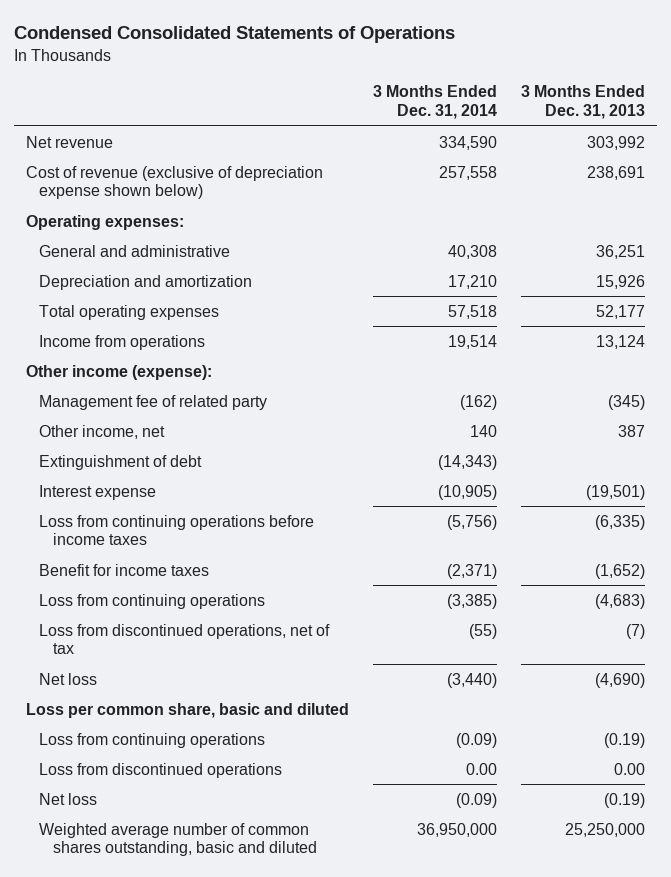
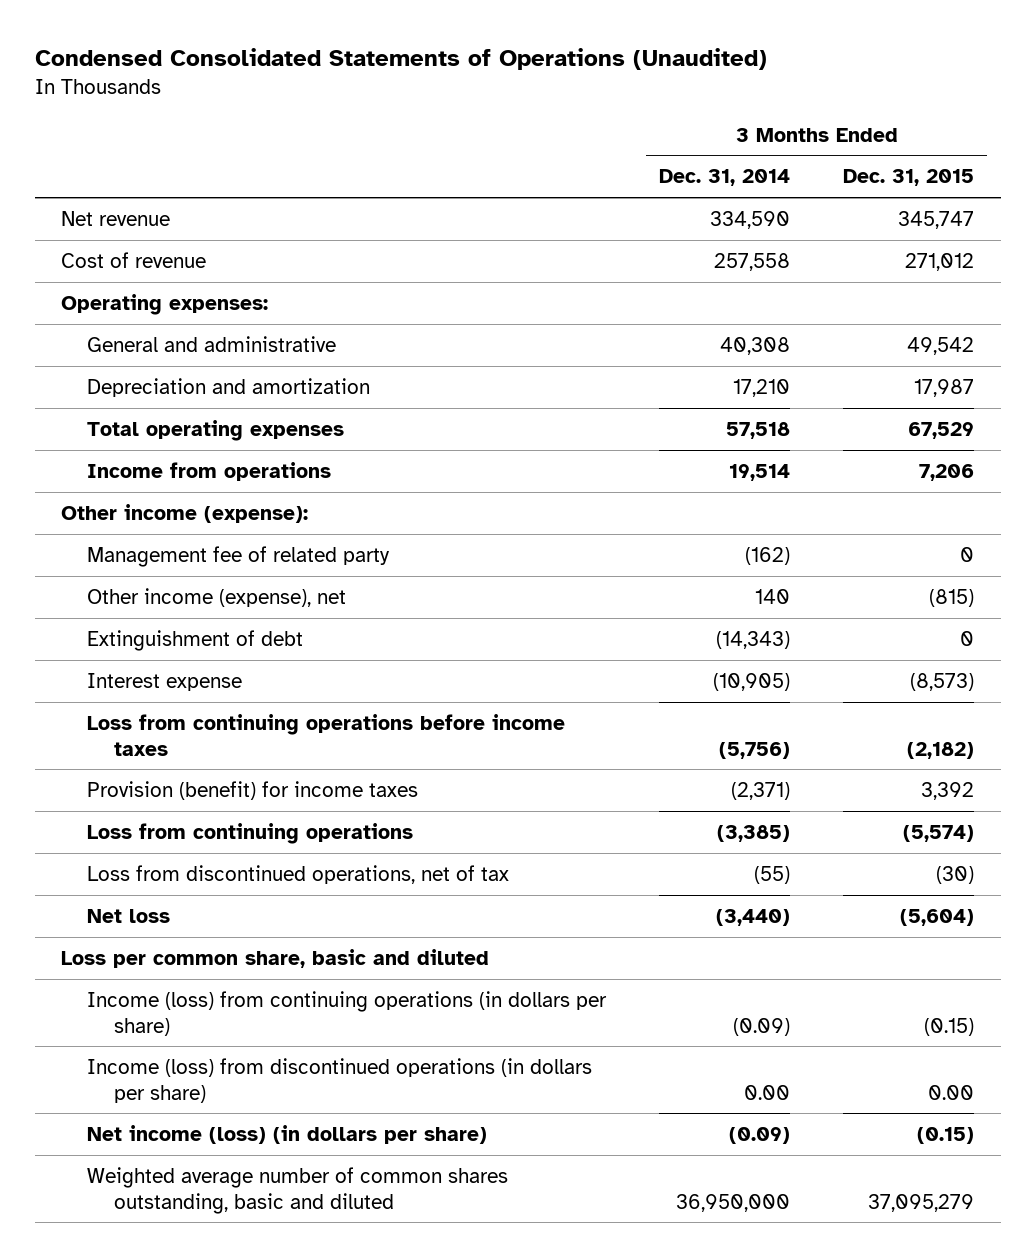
- Condensed Consolidated Statements of Operations
+ Condensed Consolidated Statements of Operations (Unaudited)
- | 3 Months Ended Dec. 31, 2014 | 3 Months Ended Dec. 31, 2013
+ | 3 Months Ended Dec. 31, 2014 | 3 Months Ended Dec. 31, 2015
- Cost of revenue (exclusive of depreciation expense shown below) | 257,558 | 238,691
+ Cost of revenue | 257,558 | 271,012
- Other income, net | 140 | 387
+ Other income (expense), net | 140 | (815)
- Benefit for income taxes | (2,371) | (1,652)
+ Provision (benefit) for income taxes | (2,371) | 3,392
- Loss from continuing operations | (0.09) | (0.19)
- Loss from discontinued operations | 0.00 | 0.00
- Net loss | (0.09) | (0.19)
+ Income (loss) from continuing operations (in dollars per share) | (0.09) | (0.15)
+ Income (loss) from discontinued operations (in dollars per share) | 0.00 | 0.00
+ Net income (loss) (in dollars per share) | (0.09) | (0.15)

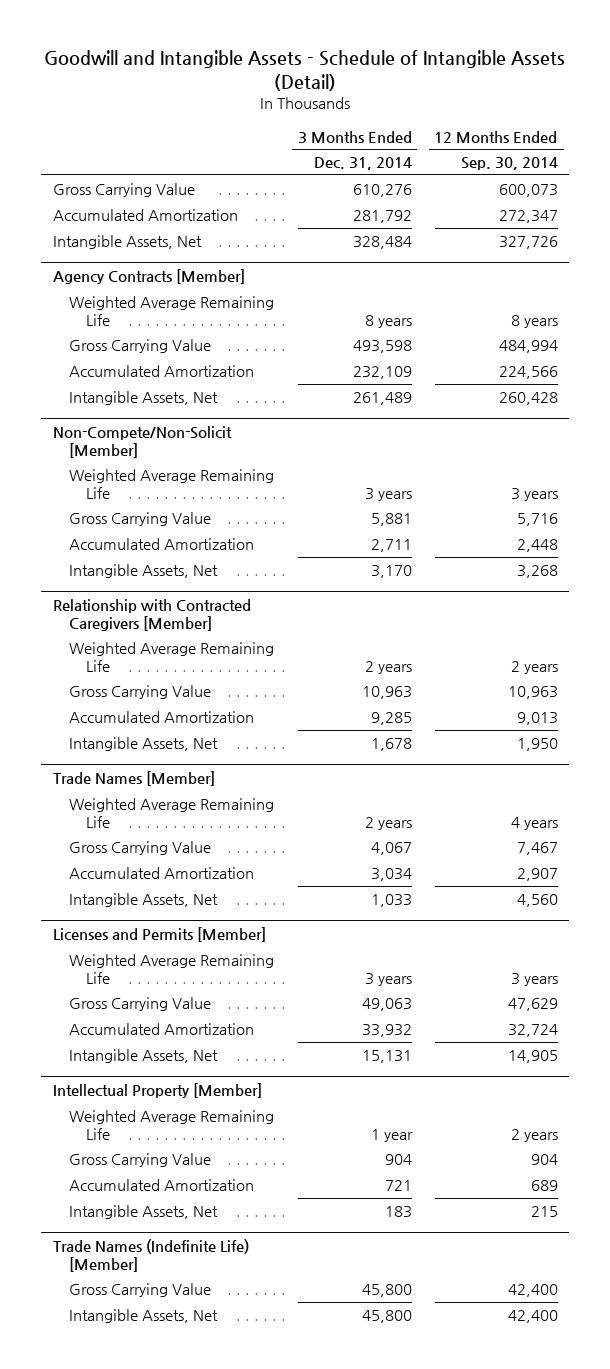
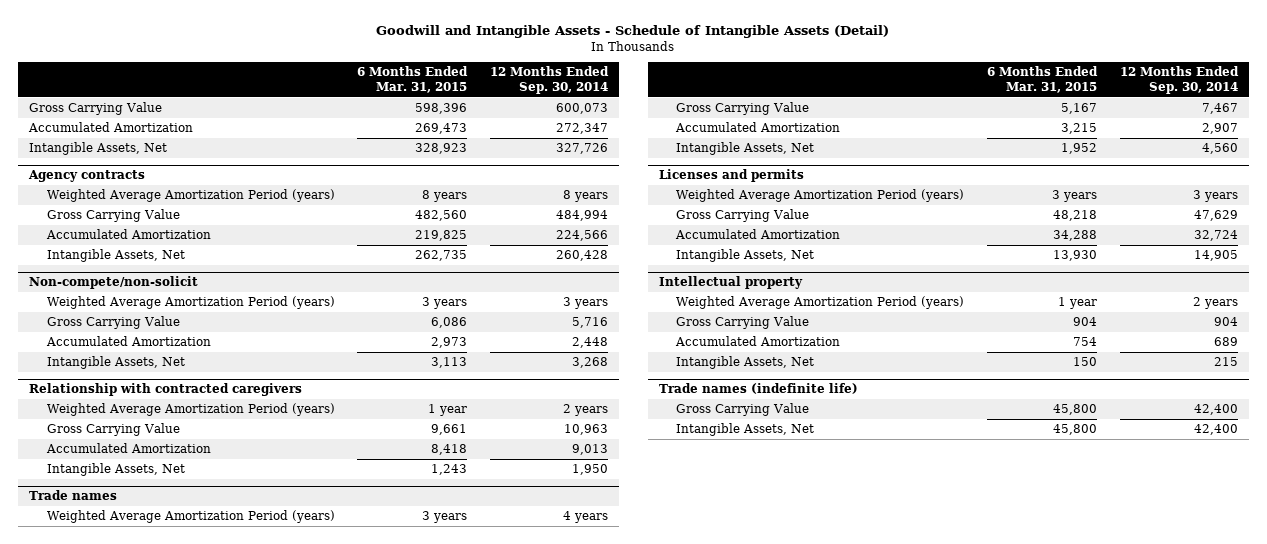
- | 3 Months Ended Dec. 31, 2014 | 12 Months Ended Sep. 30, 2014
+ | 6 Months Ended Mar. 31, 2015 | 12 Months Ended Sep. 30, 2014
- Agency Contracts [Member]
- Weighted Average Remaining Life | 8 years | 8 years
+ Agency contracts
+ Weighted Average Amortization Period (years) | 8 years | 8 years
- Non-Compete/Non-Solicit [Member]
- Weighted Average Remaining Life | 3 years | 3 years
+ Non-compete/non-solicit
+ Weighted Average Amortization Period (years) | 3 years | 3 years
- Relationship with Contracted Caregivers [Member]
- Weighted Average Remaining Life | 2 years | 2 years
+ Relationship with contracted caregivers
+ Weighted Average Amortization Period (years) | 1 year | 2 years
- Trade Names [Member]
- Weighted Average Remaining Life | 2 years | 4 years
+ Trade names
+ Weighted Average Amortization Period (years) | 3 years | 4 years
- Licenses and Permits [Member]
- Weighted Average Remaining Life | 3 years | 3 years
+ Licenses and permits
+ Weighted Average Amortization Period (years) | 3 years | 3 years
- Intellectual Property [Member]
- Weighted Average Remaining Life | 1 year | 2 years
+ Intellectual property
+ Weighted Average Amortization Period (years) | 1 year | 2 years
- Trade Names (Indefinite Life) [Member]
+ Trade names (indefinite life)

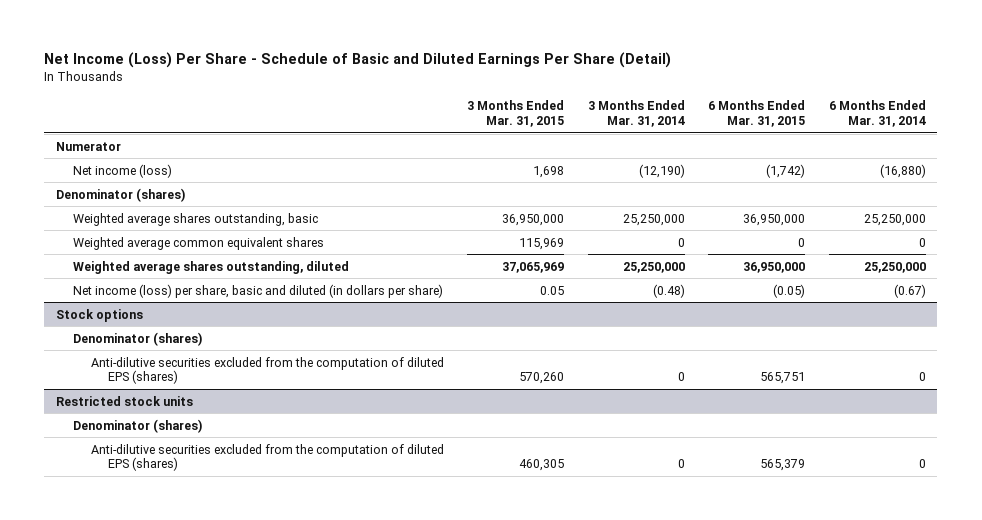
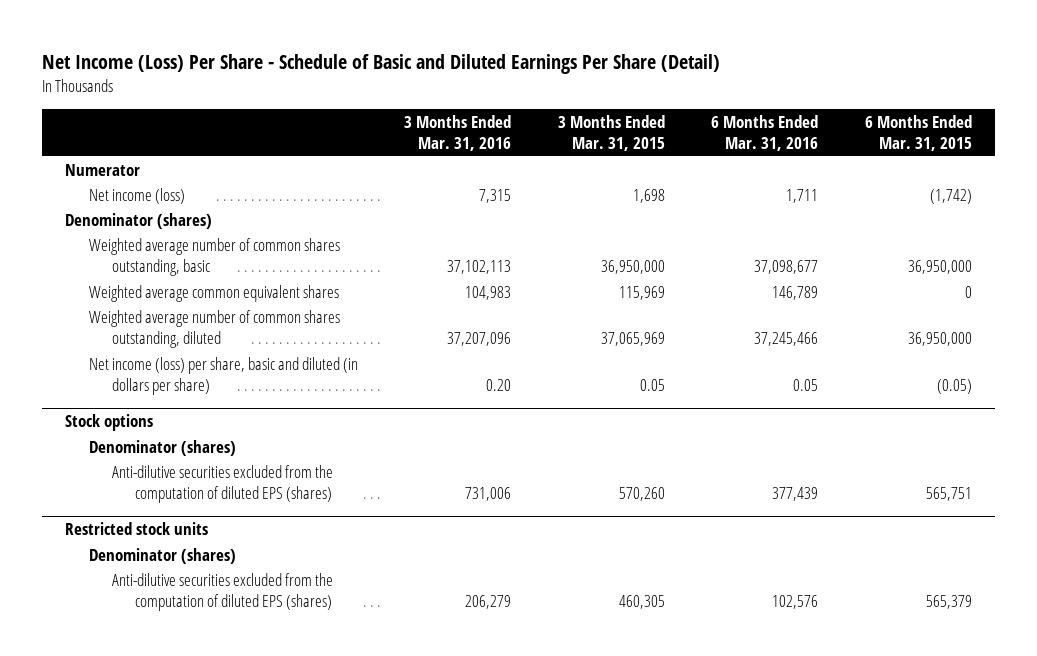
- | 3 Months Ended Mar. 31, 2015 | 3 Months Ended Mar. 31, 2014 | 6 Months Ended Mar. 31, 2015 | 6 Months Ended Mar. 31, 2014
+ | 3 Months Ended Mar. 31, 2016 | 3 Months Ended Mar. 31, 2015 | 6 Months Ended Mar. 31, 2016 | 6 Months Ended Mar. 31, 2015
- Weighted average shares outstanding, basic | 36,950,000 | 25,250,000 | 36,950,000 | 25,250,000
+ Weighted average number of common shares outstanding, basic | 37,102,113 | 36,950,000 | 37,098,677 | 36,950,000
- Weighted average shares outstanding, diluted | 37,065,969 | 25,250,000 | 36,950,000 | 25,250,000
+ Weighted average number of common shares outstanding, diluted | 37,207,096 | 37,065,969 | 37,245,466 | 36,950,000

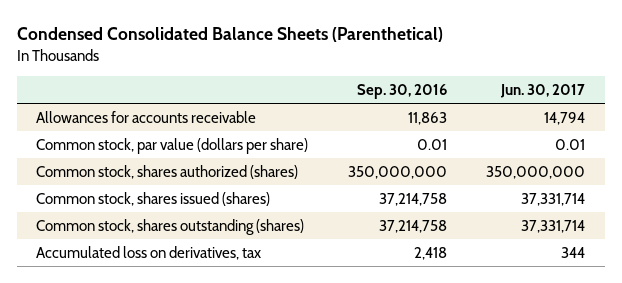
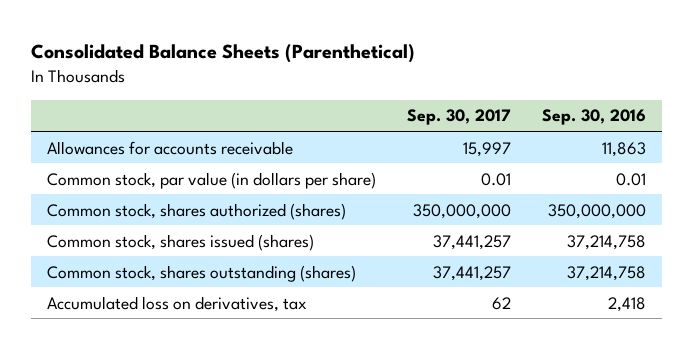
- Condensed Consolidated Balance Sheets (Parenthetical)
+ Consolidated Balance Sheets (Parenthetical)
- | Sep. 30, 2016 | Jun. 30, 2017
+ | Sep. 30, 2017 | Sep. 30, 2016
- Common stock, par value (dollars per share) | 0.01 | 0.01
+ Common stock, par value (in dollars per share) | 0.01 | 0.01

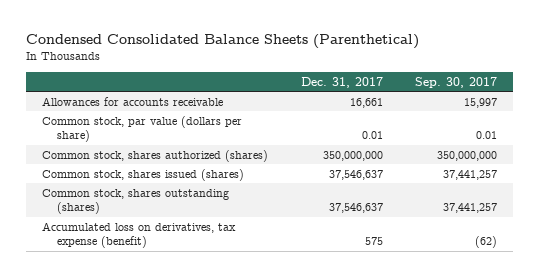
- Consolidated Balance Sheets (Parenthetical)
+ Condensed Consolidated Balance Sheets (Parenthetical)
- | Sep. 30, 2017 | Sep. 30, 2016
+ | Dec. 31, 2017 | Sep. 30, 2017
- Common stock, par value (in dollars per share) | 0.01 | 0.01
+ Common stock, par value (dollars per share) | 0.01 | 0.01
- Accumulated loss on derivatives, tax | 62 | 2,418
+ Accumulated loss on derivatives, tax expense (benefit) | 575 | (62)

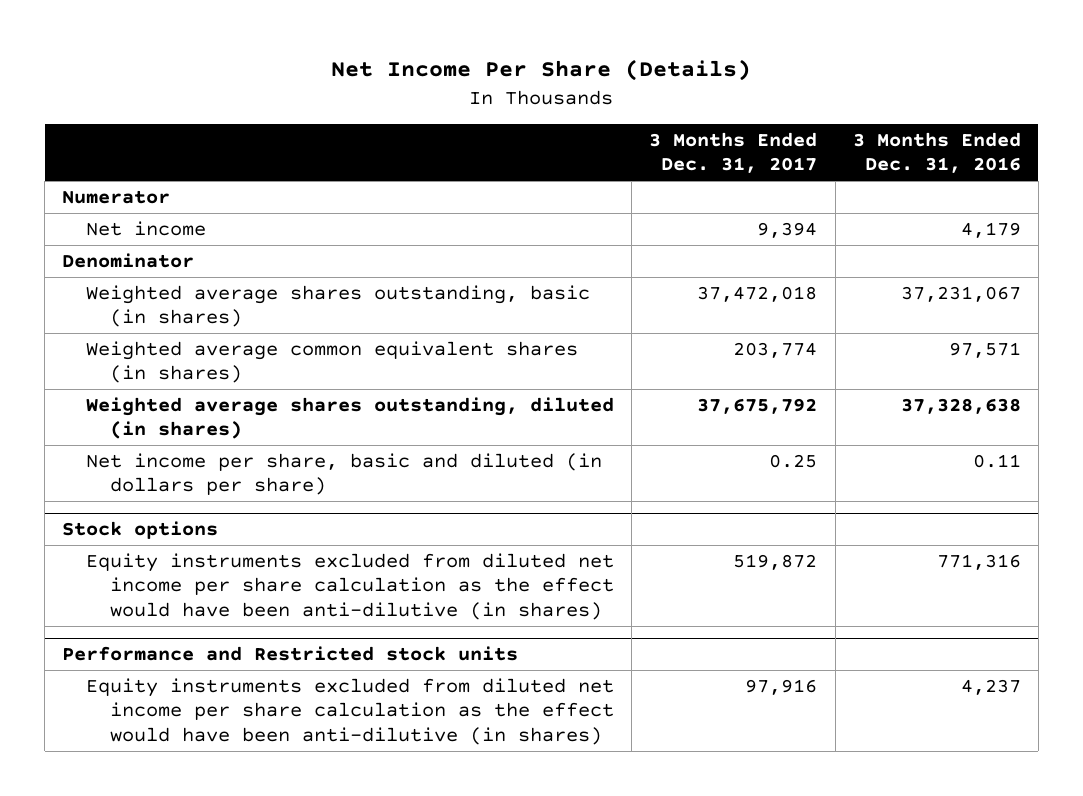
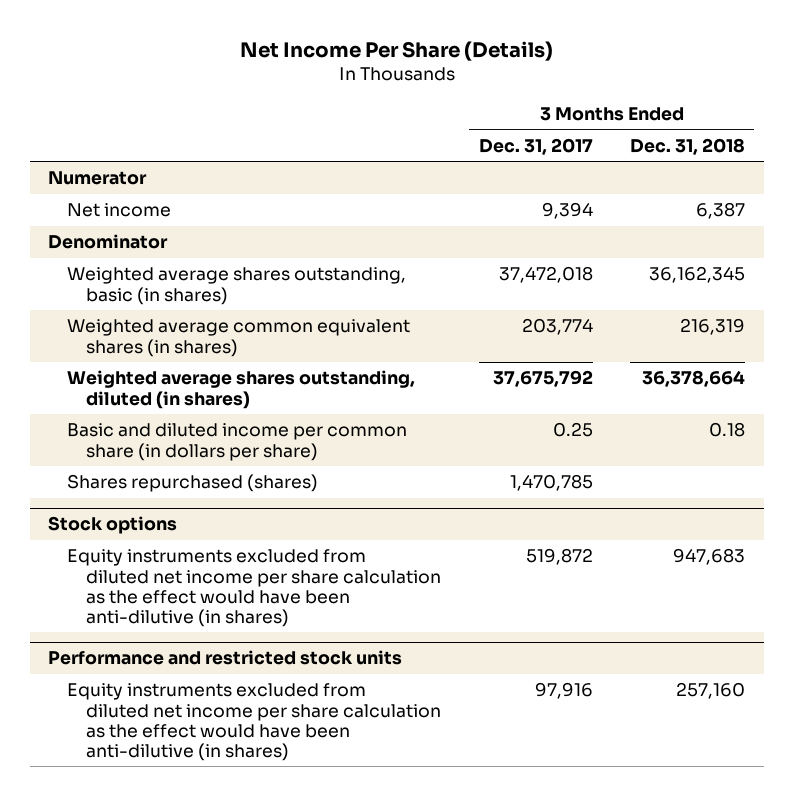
- | 3 Months Ended Dec. 31, 2017 | 3 Months Ended Dec. 31, 2016
+ | 3 Months Ended Dec. 31, 2017 | 3 Months Ended Dec. 31, 2018
- Net income per share, basic and diluted (in dollars per share) | 0.25 | 0.11
+ Basic and diluted income per common share (in dollars per share) | 0.25 | 0.18
+ Shares repurchased (shares) | 1,470,785 |
- Performance and Restricted stock units
+ Performance and restricted stock units

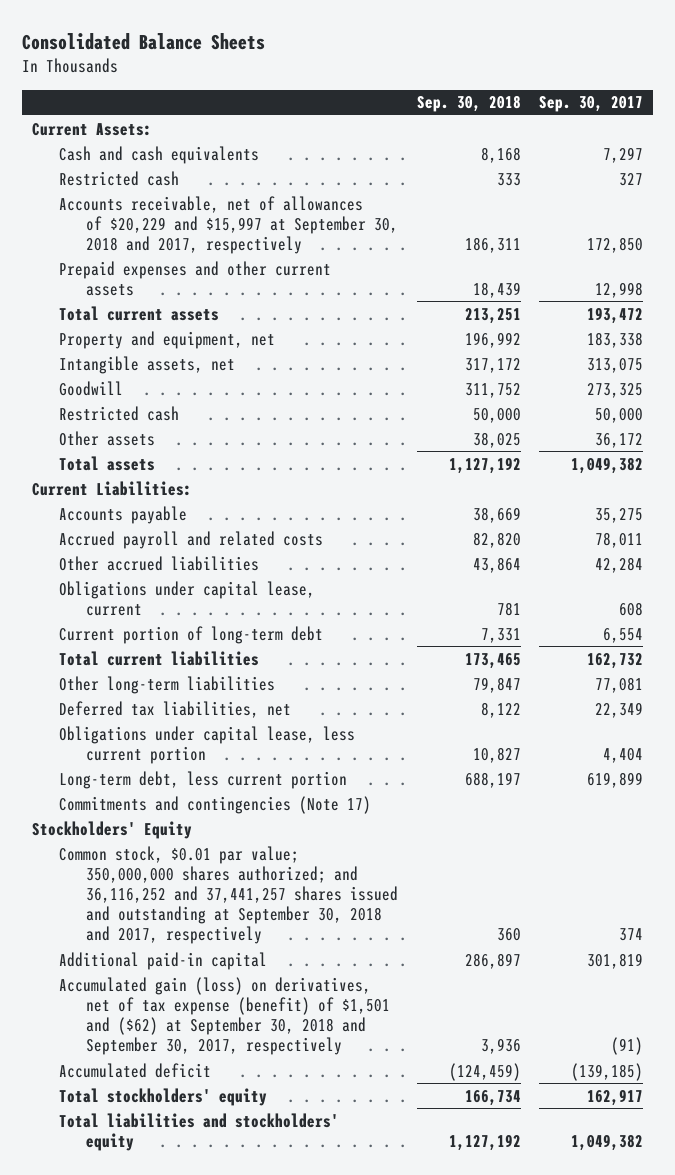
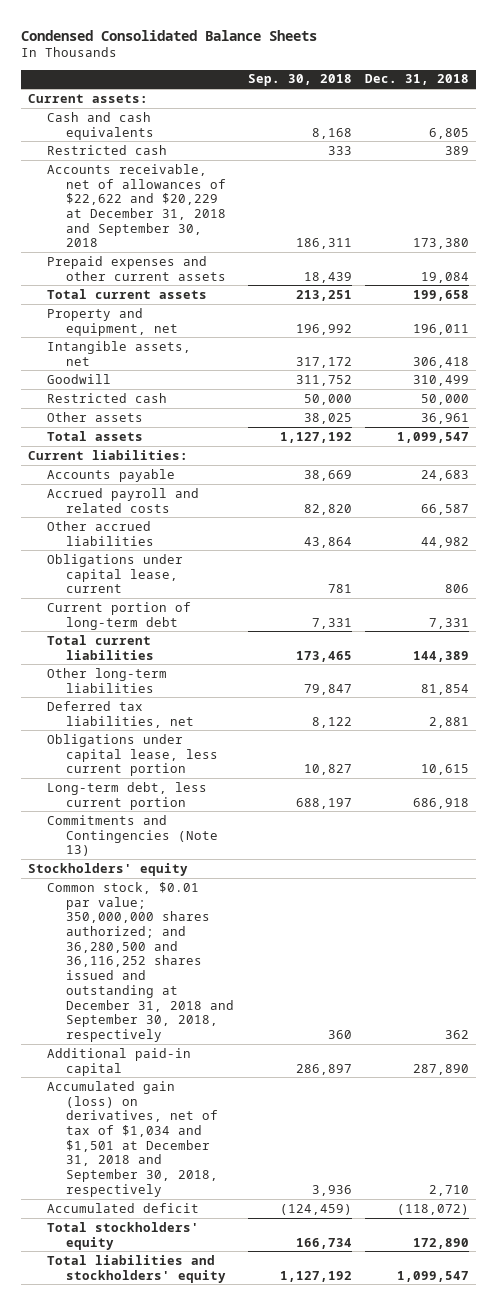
- Consolidated Balance Sheets
+ Condensed Consolidated Balance Sheets
- | Sep. 30, 2018 | Sep. 30, 2017
+ | Sep. 30, 2018 | Dec. 31, 2018
- Current Assets:
+ Current assets:
- Accounts receivable, net of allowances of $20,229 and $15,997 at September 30, 2018 and 2017, respectively | 186,311 | 172,850
+ Accounts receivable, net of allowances of $22,622 and $20,229 at December 31, 2018 and September 30, 2018 | 186,311 | 173,380
- Current Liabilities:
+ Current liabilities:
- Commitments and contingencies (Note 17)
- Stockholders' Equity
- Common stock, $0.01 par value; 350,000,000 shares authorized; and 36,116,252 and 37,441,257 shares issued and outstanding at September 30, 2018 and 2017, respectively | 360 | 374
+ Commitments and Contingencies (Note 13)
+ Stockholders' equity
+ Common stock, $0.01 par value; 350,000,000 shares authorized; and 36,280,500 and 36,116,252 shares issued and outstanding at December 31, 2018 and September 30, 2018, respectively | 360 | 362
- Accumulated gain (loss) on derivatives, net of tax expense (benefit) of $1,501 and ($62) at September 30, 2018 and September 30, 2017, respectively | 3,936 | (91)
+ Accumulated gain (loss) on derivatives, net of tax of $1,034 and $1,501 at December 31, 2018 and September 30, 2018, respectively | 3,936 | 2,710

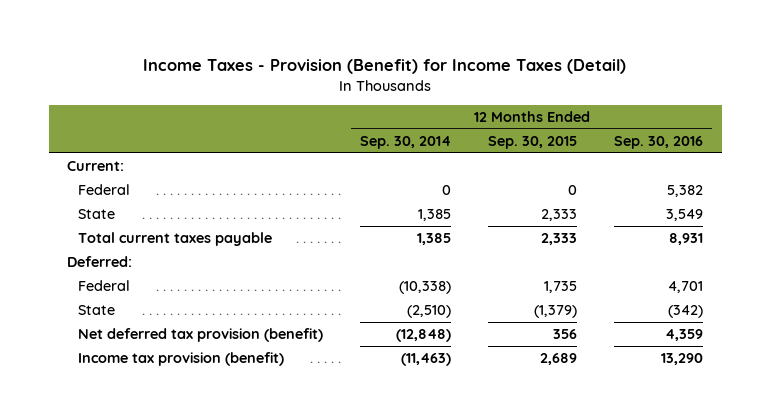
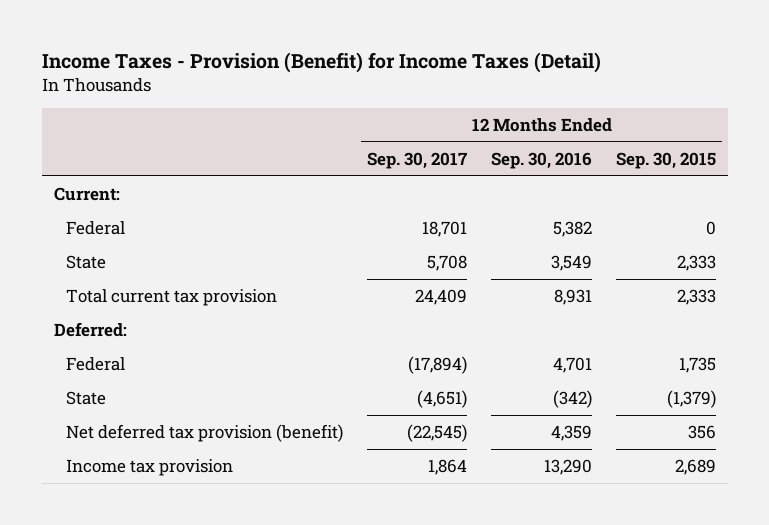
- | 12 Months Ended Sep. 30, 2014 | 12 Months Ended Sep. 30, 2015 | 12 Months Ended Sep. 30, 2016
+ | 12 Months Ended Sep. 30, 2017 | 12 Months Ended Sep. 30, 2016 | 12 Months Ended Sep. 30, 2015
- Total current taxes payable | 1,385 | 2,333 | 8,931
+ Total current tax provision | 24,409 | 8,931 | 2,333
- Income tax provision (benefit) | (11,463) | 2,689 | 13,290
+ Income tax provision | 1,864 | 13,290 | 2,689

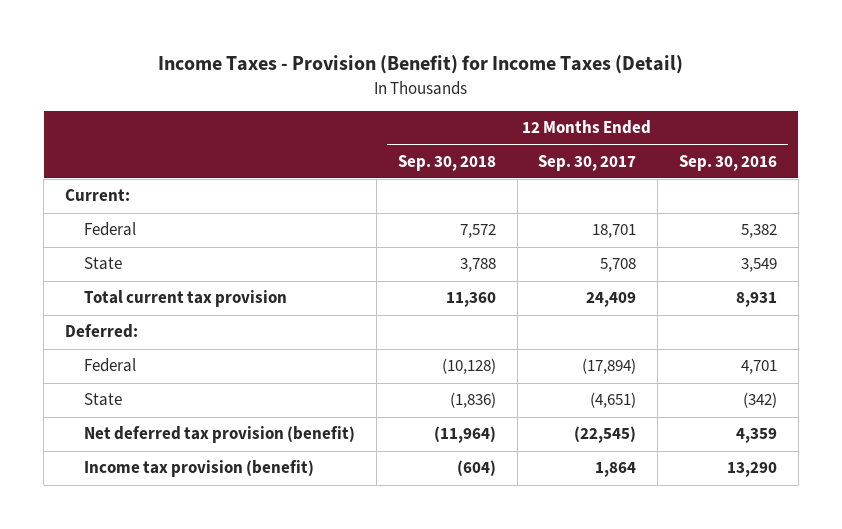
- | 12 Months Ended Sep. 30, 2017 | 12 Months Ended Sep. 30, 2016 | 12 Months Ended Sep. 30, 2015
+ | 12 Months Ended Sep. 30, 2018 | 12 Months Ended Sep. 30, 2017 | 12 Months Ended Sep. 30, 2016
- Income tax provision | 1,864 | 13,290 | 2,689
+ Income tax provision (benefit) | (604) | 1,864 | 13,290

